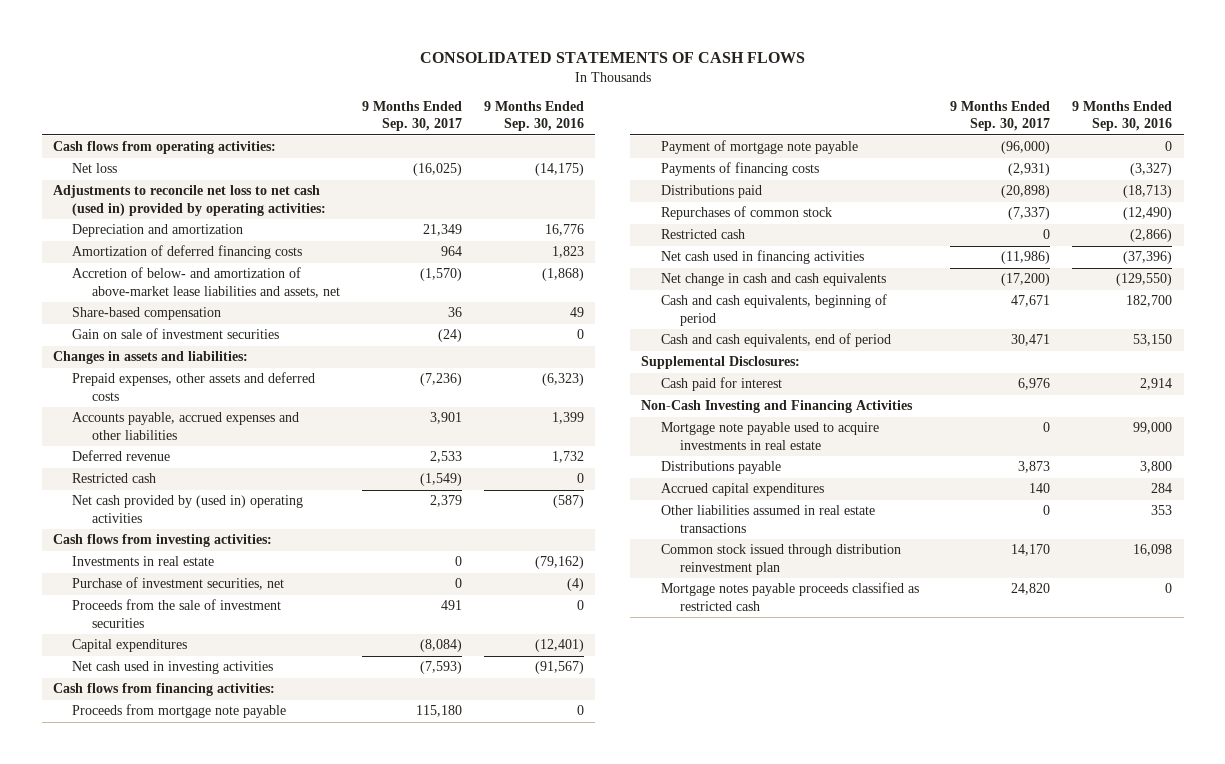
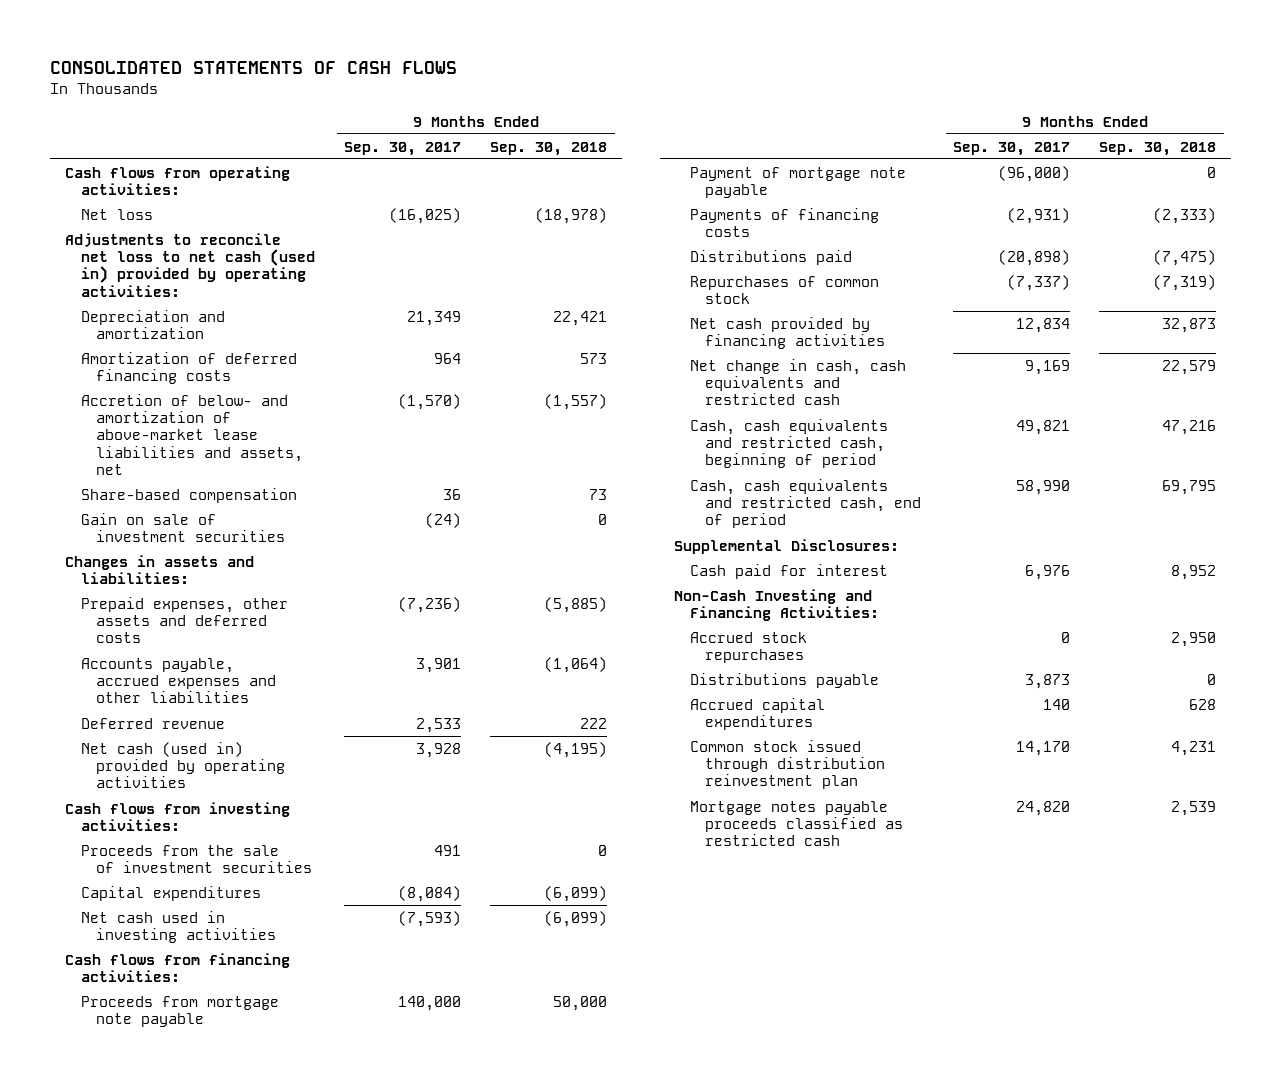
- | 9 Months Ended Sep. 30, 2017 | 9 Months Ended Sep. 30, 2016
+ | 9 Months Ended Sep. 30, 2017 | 9 Months Ended Sep. 30, 2018
- Restricted cash | (1,549) | 0
- Net cash provided by (used in) operating activities | 2,379 | (587)
+ Net cash (used in) provided by operating activities | 3,928 | (4,195)
- Investments in real estate | 0 | (79,162)
- Purchase of investment securities, net | 0 | (4)
- Proceeds from mortgage note payable | 115,180 | 0
+ Proceeds from mortgage note payable | 140,000 | 50,000
- Restricted cash | 0 | (2,866)
- Net cash used in financing activities | (11,986) | (37,396)
- Net change in cash and cash equivalents | (17,200) | (129,550)
- Cash and cash equivalents, beginning of period | 47,671 | 182,700
- Cash and cash equivalents, end of period | 30,471 | 53,150
+ Net cash provided by financing activities | 12,834 | 32,873
+ Net change in cash, cash equivalents and restricted cash | 9,169 | 22,579
+ Cash, cash equivalents and restricted cash, beginning of period | 49,821 | 47,216
+ Cash, cash equivalents and restricted cash, end of period | 58,990 | 69,795
- Non-Cash Investing and Financing Activities
- Mortgage note payable used to acquire investments in real estate | 0 | 99,000
+ Non-Cash Investing and Financing Activities:
+ Accrued stock repurchases | 0 | 2,950
- Other liabilities assumed in real estate transactions | 0 | 353

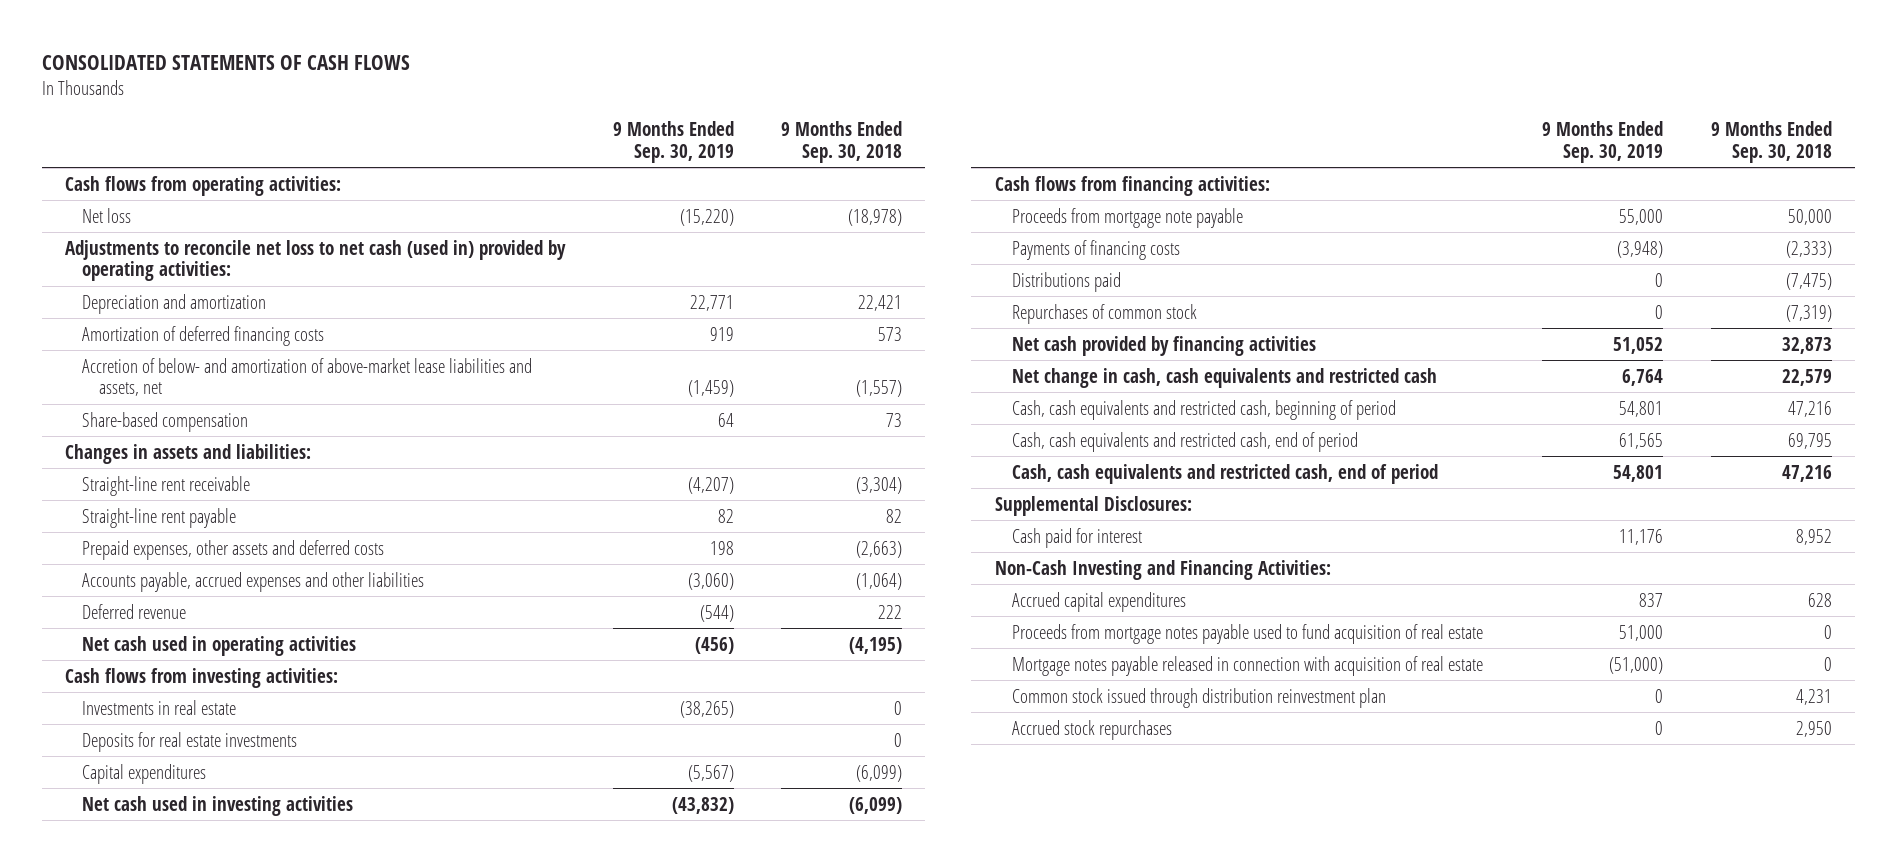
- | 9 Months Ended Sep. 30, 2017 | 9 Months Ended Sep. 30, 2018
+ | 9 Months Ended Sep. 30, 2019 | 9 Months Ended Sep. 30, 2018
- Gain on sale of investment securities | (24) | 0
- Prepaid expenses, other assets and deferred costs | (7,236) | (5,885)
+ Straight-line rent receivable | (4,207) | (3,304)
+ Straight-line rent payable | 82 | 82
+ Prepaid expenses, other assets and deferred costs | 198 | (2,663)
- Net cash (used in) provided by operating activities | 3,928 | (4,195)
+ Net cash used in operating activities | (456) | (4,195)
- Proceeds from the sale of investment securities | 491 | 0
+ Investments in real estate | (38,265) | 0
+ Deposits for real estate investments | | 0
- Payment of mortgage note payable | (96,000) | 0
+ Cash, cash equivalents and restricted cash, end of period | 54,801 | 47,216
- Distributions payable | 3,873 | 0
+ Proceeds from mortgage notes payable used to fund acquisition of real estate | 51,000 | 0
+ Mortgage notes payable released in connection with acquisition of real estate | (51,000) | 0
- Mortgage notes payable proceeds classified as restricted cash | 24,820 | 2,539
moved down: Accrued stock repurchases | 0 | 2,950

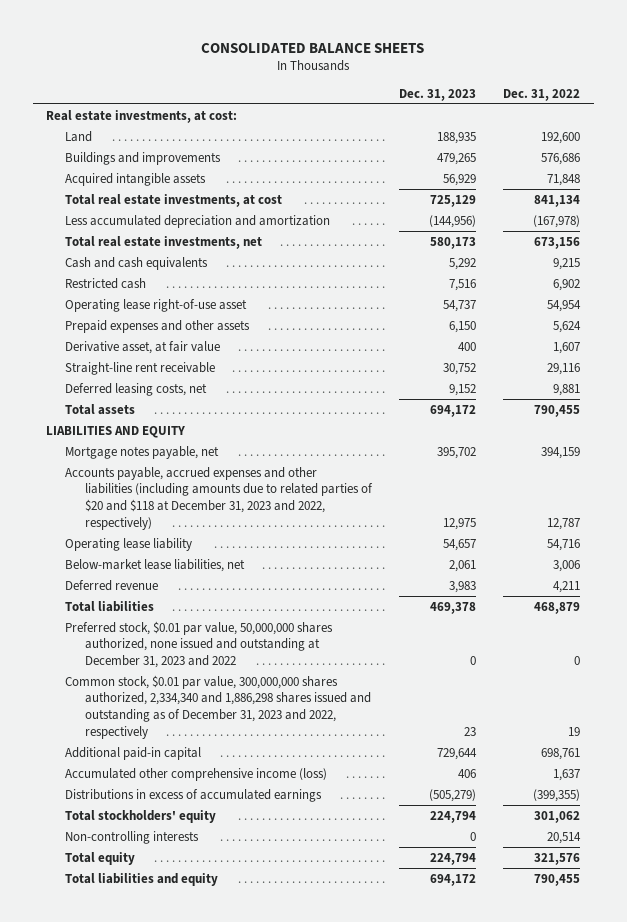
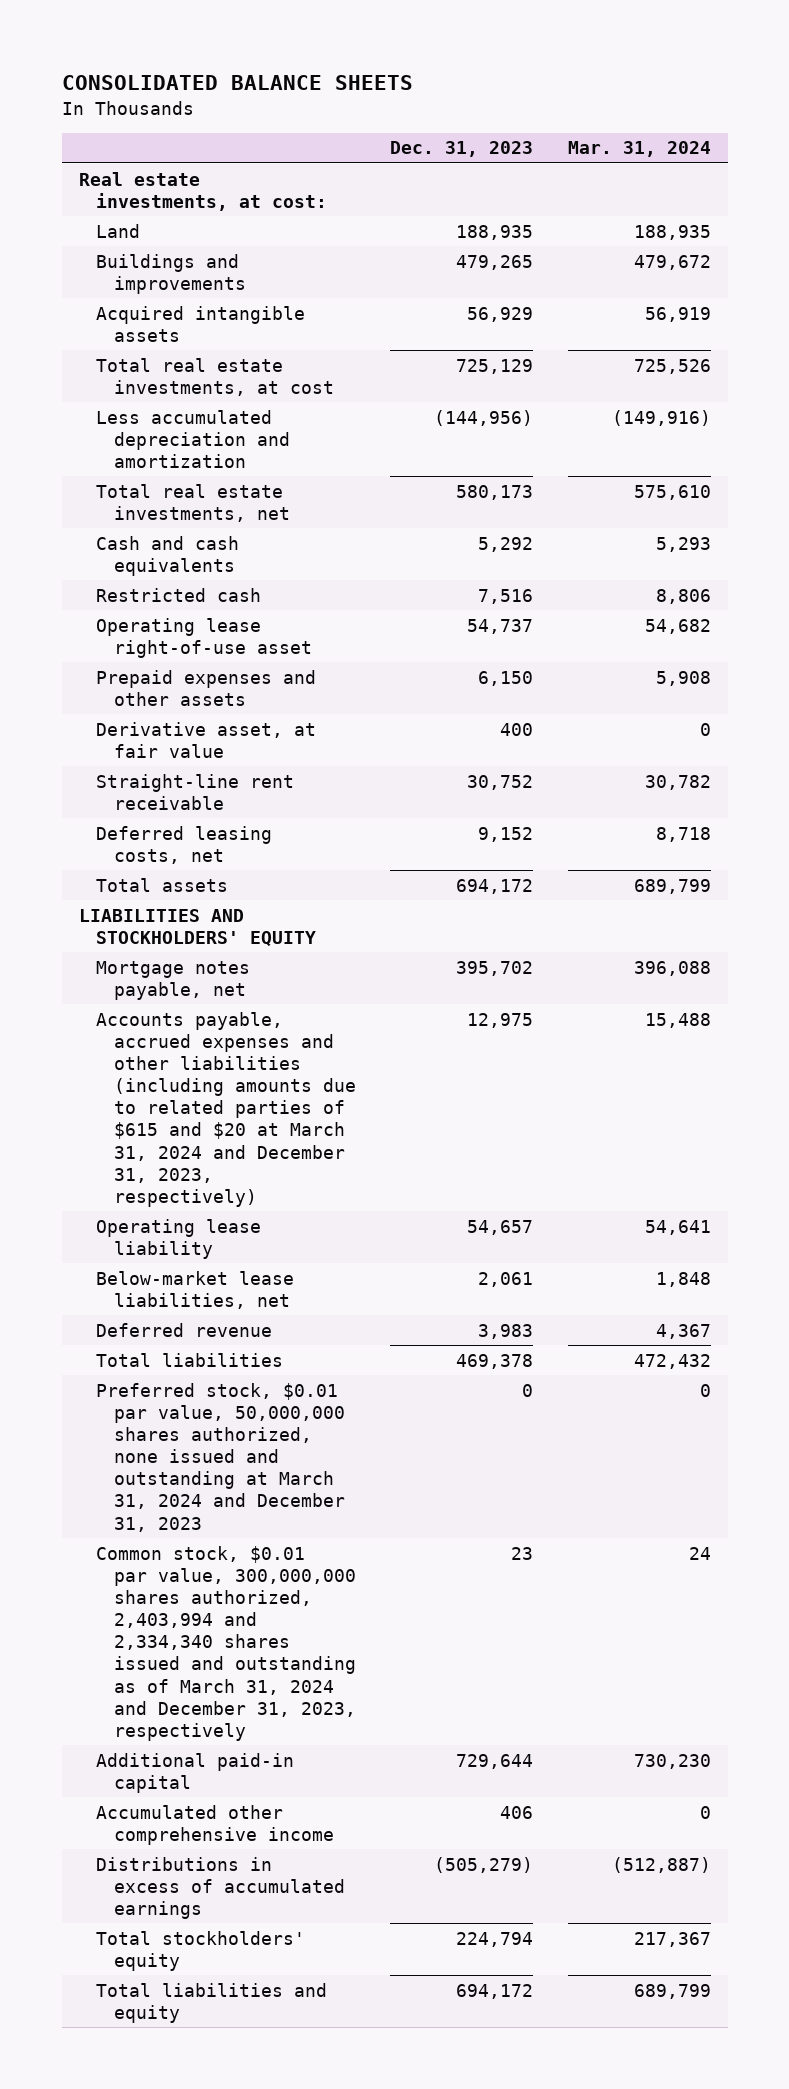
- | Dec. 31, 2023 | Dec. 31, 2022
+ | Dec. 31, 2023 | Mar. 31, 2024
- LIABILITIES AND EQUITY
+ LIABILITIES AND STOCKHOLDERS' EQUITY
- Accounts payable, accrued expenses and other liabilities (including amounts due to related parties of $20 and $118 at December 31, 2023 and 2022, respectively) | 12,975 | 12,787
+ Accounts payable, accrued expenses and other liabilities (including amounts due to related parties of $615 and $20 at March 31, 2024 and December 31, 2023, respectively) | 12,975 | 15,488
- Preferred stock, $0.01 par value, 50,000,000 shares authorized, none issued and outstanding at December 31, 2023 and 2022 | 0 | 0
- Common stock, $0.01 par value, 300,000,000 shares authorized, 2,334,340 and 1,886,298 shares issued and outstanding as of December 31, 2023 and 2022, respectively | 23 | 19
+ Preferred stock, $0.01 par value, 50,000,000 shares authorized, none issued and outstanding at March 31, 2024 and December 31, 2023 | 0 | 0
+ Common stock, $0.01 par value, 300,000,000 shares authorized, 2,403,994 and 2,334,340 shares issued and outstanding as of March 31, 2024 and December 31, 2023, respectively | 23 | 24
- Accumulated other comprehensive income (loss) | 406 | 1,637
+ Accumulated other comprehensive income | 406 | 0
- Non-controlling interests | 0 | 20,514
- Total equity | 224,794 | 321,576

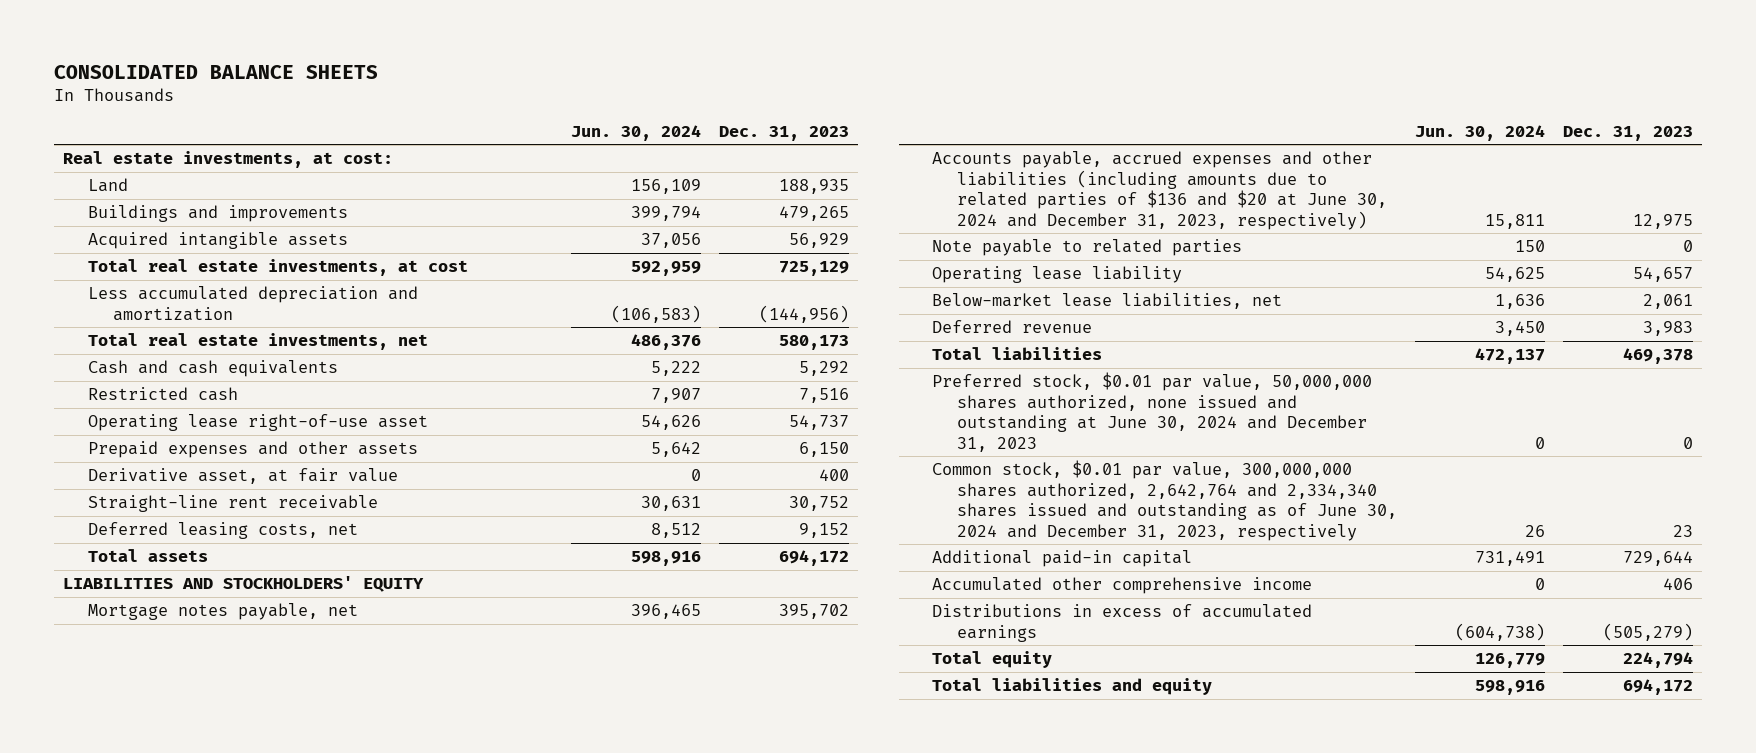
- | Dec. 31, 2023 | Mar. 31, 2024
+ | Jun. 30, 2024 | Dec. 31, 2023
- Accounts payable, accrued expenses and other liabilities (including amounts due to related parties of $615 and $20 at March 31, 2024 and December 31, 2023, respectively) | 12,975 | 15,488
+ Accounts payable, accrued expenses and other liabilities (including amounts due to related parties of $136 and $20 at June 30, 2024 and December 31, 2023, respectively) | 15,811 | 12,975
+ Note payable to related parties | 150 | 0
- Preferred stock, $0.01 par value, 50,000,000 shares authorized, none issued and outstanding at March 31, 2024 and December 31, 2023 | 0 | 0
- Common stock, $0.01 par value, 300,000,000 shares authorized, 2,403,994 and 2,334,340 shares issued and outstanding as of March 31, 2024 and December 31, 2023, respectively | 23 | 24
+ Preferred stock, $0.01 par value, 50,000,000 shares authorized, none issued and outstanding at June 30, 2024 and December 31, 2023 | 0 | 0
+ Common stock, $0.01 par value, 300,000,000 shares authorized, 2,642,764 and 2,334,340 shares issued and outstanding as of June 30, 2024 and December 31, 2023, respectively | 26 | 23
- Total stockholders' equity | 224,794 | 217,367
+ Total equity | 126,779 | 224,794

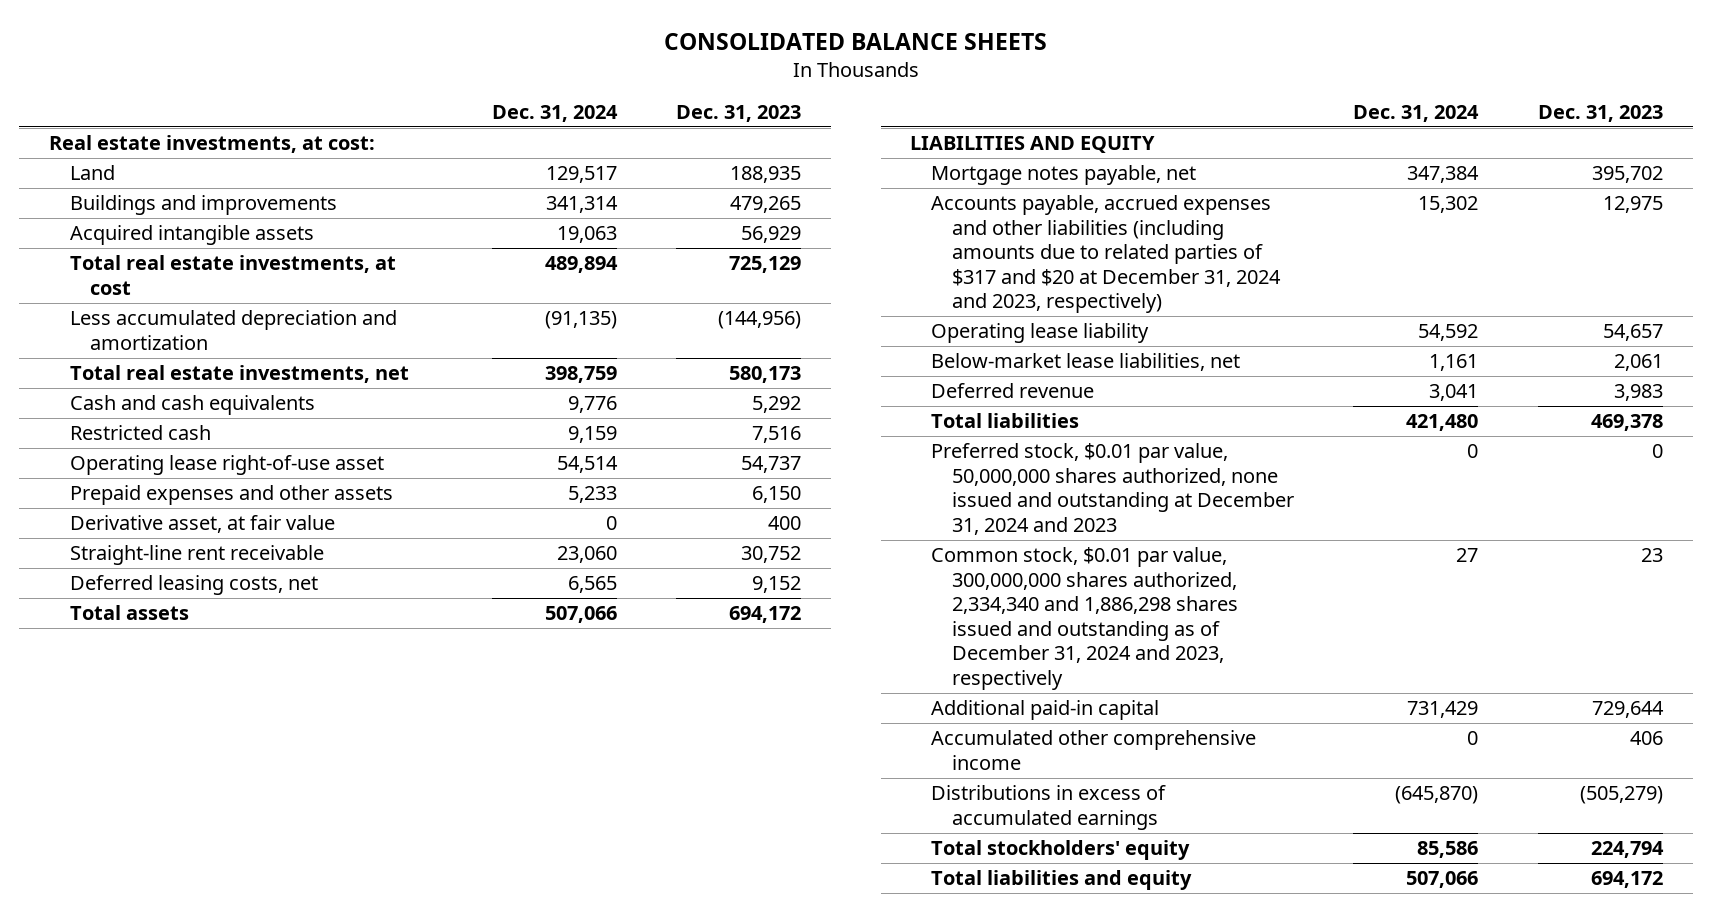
- | Jun. 30, 2024 | Dec. 31, 2023
+ | Dec. 31, 2024 | Dec. 31, 2023
- LIABILITIES AND STOCKHOLDERS' EQUITY
+ LIABILITIES AND EQUITY
- Accounts payable, accrued expenses and other liabilities (including amounts due to related parties of $136 and $20 at June 30, 2024 and December 31, 2023, respectively) | 15,811 | 12,975
- Note payable to related parties | 150 | 0
+ Accounts payable, accrued expenses and other liabilities (including amounts due to related parties of $317 and $20 at December 31, 2024 and 2023, respectively) | 15,302 | 12,975
- Preferred stock, $0.01 par value, 50,000,000 shares authorized, none issued and outstanding at June 30, 2024 and December 31, 2023 | 0 | 0
- Common stock, $0.01 par value, 300,000,000 shares authorized, 2,642,764 and 2,334,340 shares issued and outstanding as of June 30, 2024 and December 31, 2023, respectively | 26 | 23
+ Preferred stock, $0.01 par value, 50,000,000 shares authorized, none issued and outstanding at December 31, 2024 and 2023 | 0 | 0
+ Common stock, $0.01 par value, 300,000,000 shares authorized, 2,334,340 and 1,886,298 shares issued and outstanding as of December 31, 2024 and 2023, respectively | 27 | 23
- Total equity | 126,779 | 224,794
+ Total stockholders' equity | 85,586 | 224,794

